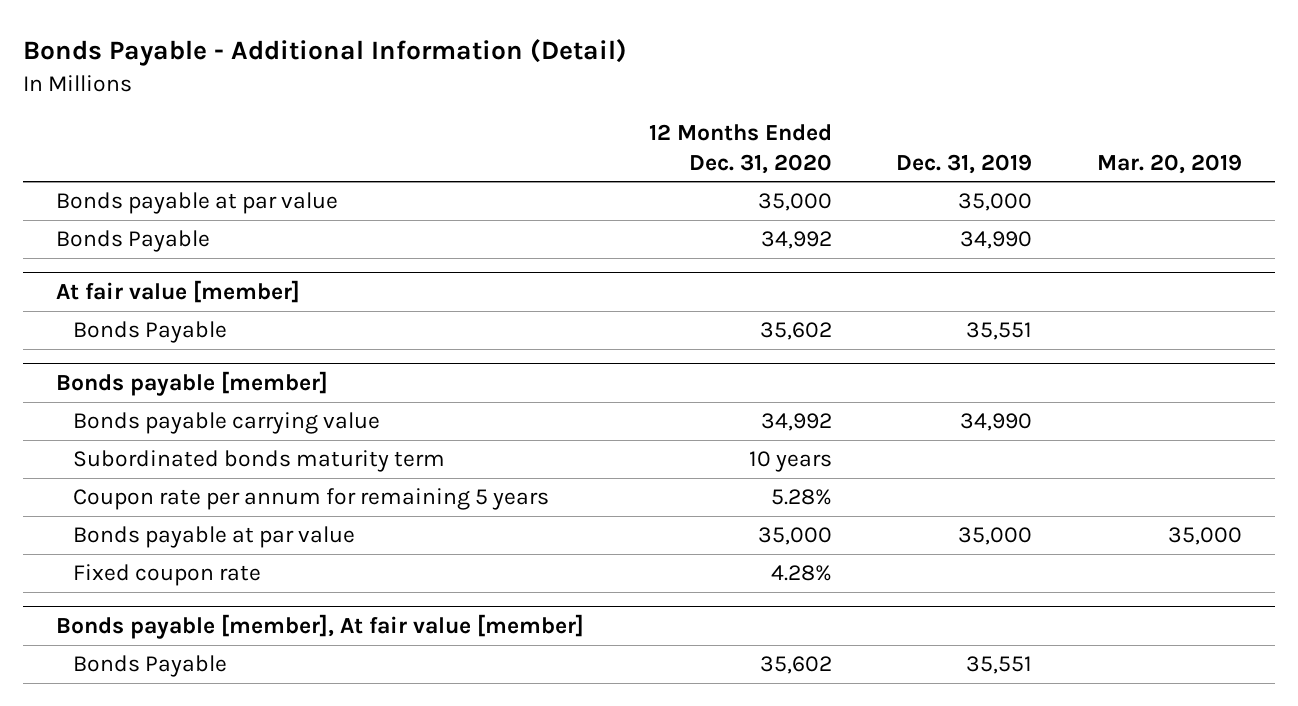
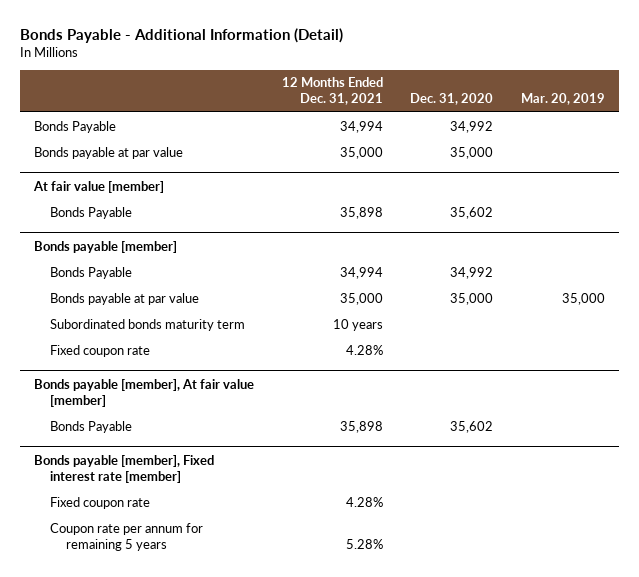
- | 12 Months Ended Dec. 31, 2020 | Dec. 31, 2019 | Mar. 20, 2019
+ | 12 Months Ended Dec. 31, 2021 | Dec. 31, 2020 | Mar. 20, 2019
moved down: Bonds payable at par value | 35,000 | 35,000 |
@ Bonds payable [member]
- Bonds payable carrying value | 34,992 | 34,990 |
- Coupon rate per annum for remaining 5 years | 5.28% | |
+ Bonds Payable | 34,994 | 34,992 |
moved down: Subordinated bonds maturity term | 10 years | |
+ Bonds payable [member], Fixed interest rate [member]
+ Fixed coupon rate | 4.28% | |
+ Coupon rate per annum for remaining 5 years | 5.28% | |

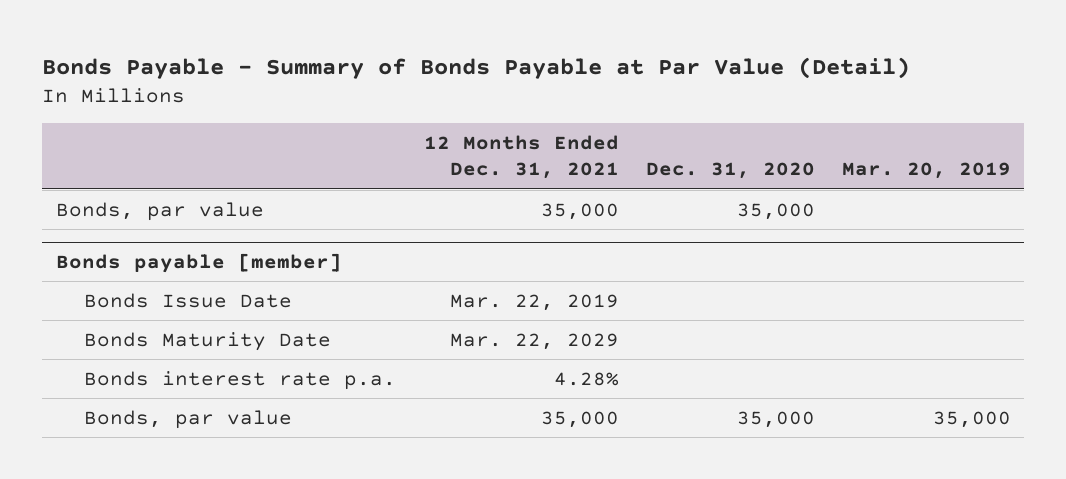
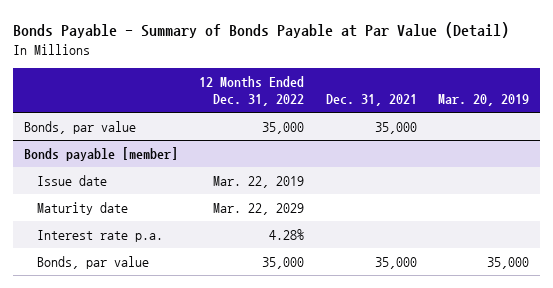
- | 12 Months Ended Dec. 31, 2021 | Dec. 31, 2020 | Mar. 20, 2019
+ | 12 Months Ended Dec. 31, 2022 | Dec. 31, 2021 | Mar. 20, 2019
@ Bonds payable [member]
- Bonds Issue Date | Mar. 22, 2019 | |
- Bonds Maturity Date | Mar. 22, 2029 | |
- Bonds interest rate p.a. | 4.28% | |
+ Issue date | Mar. 22, 2019 | |
+ Maturity date | Mar. 22, 2029 | |
+ Interest rate p.a. | 4.28% | |

